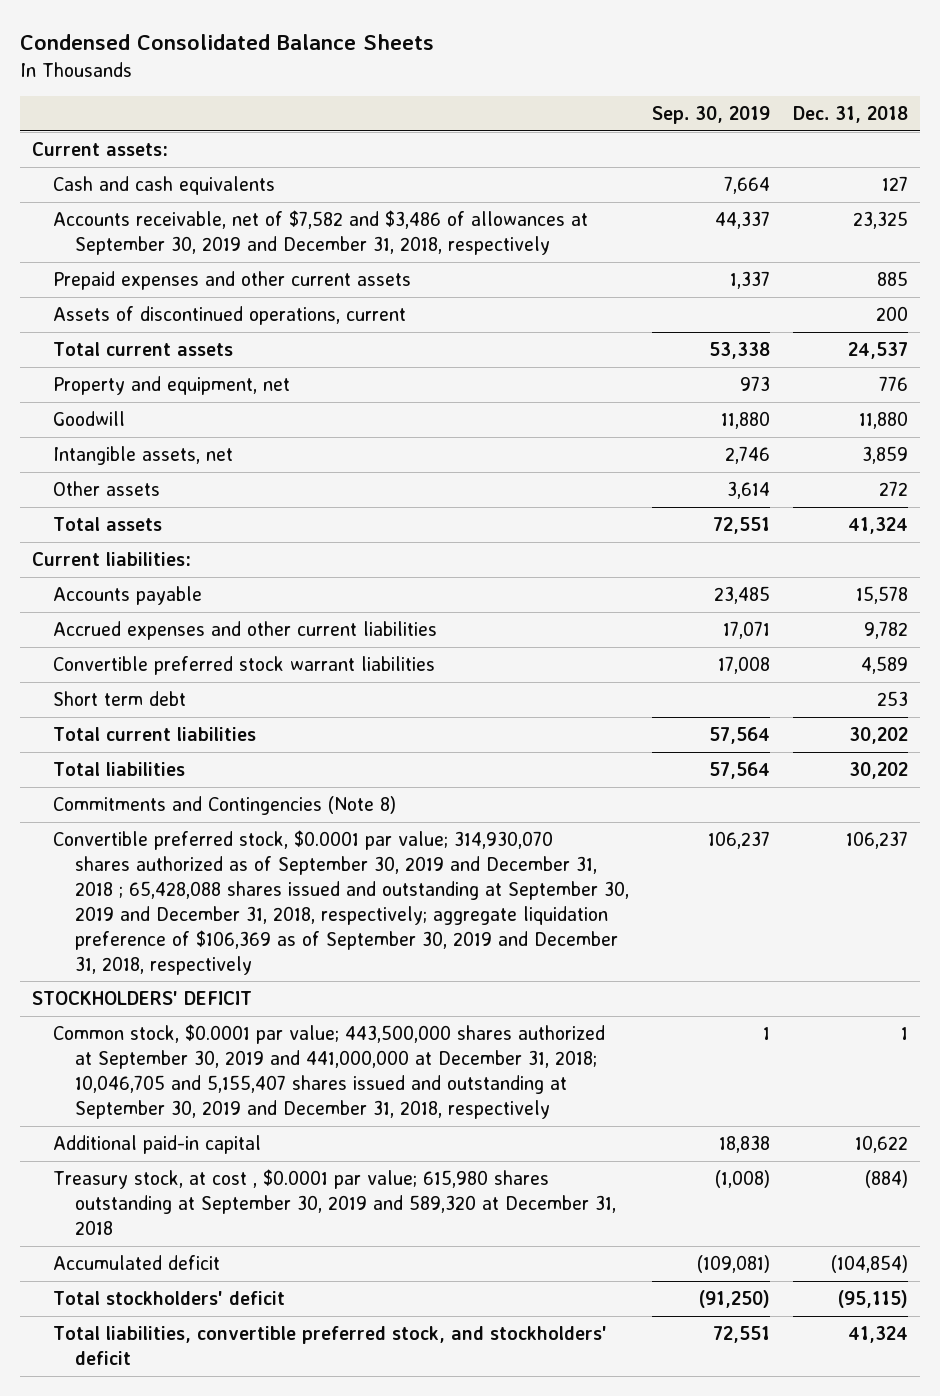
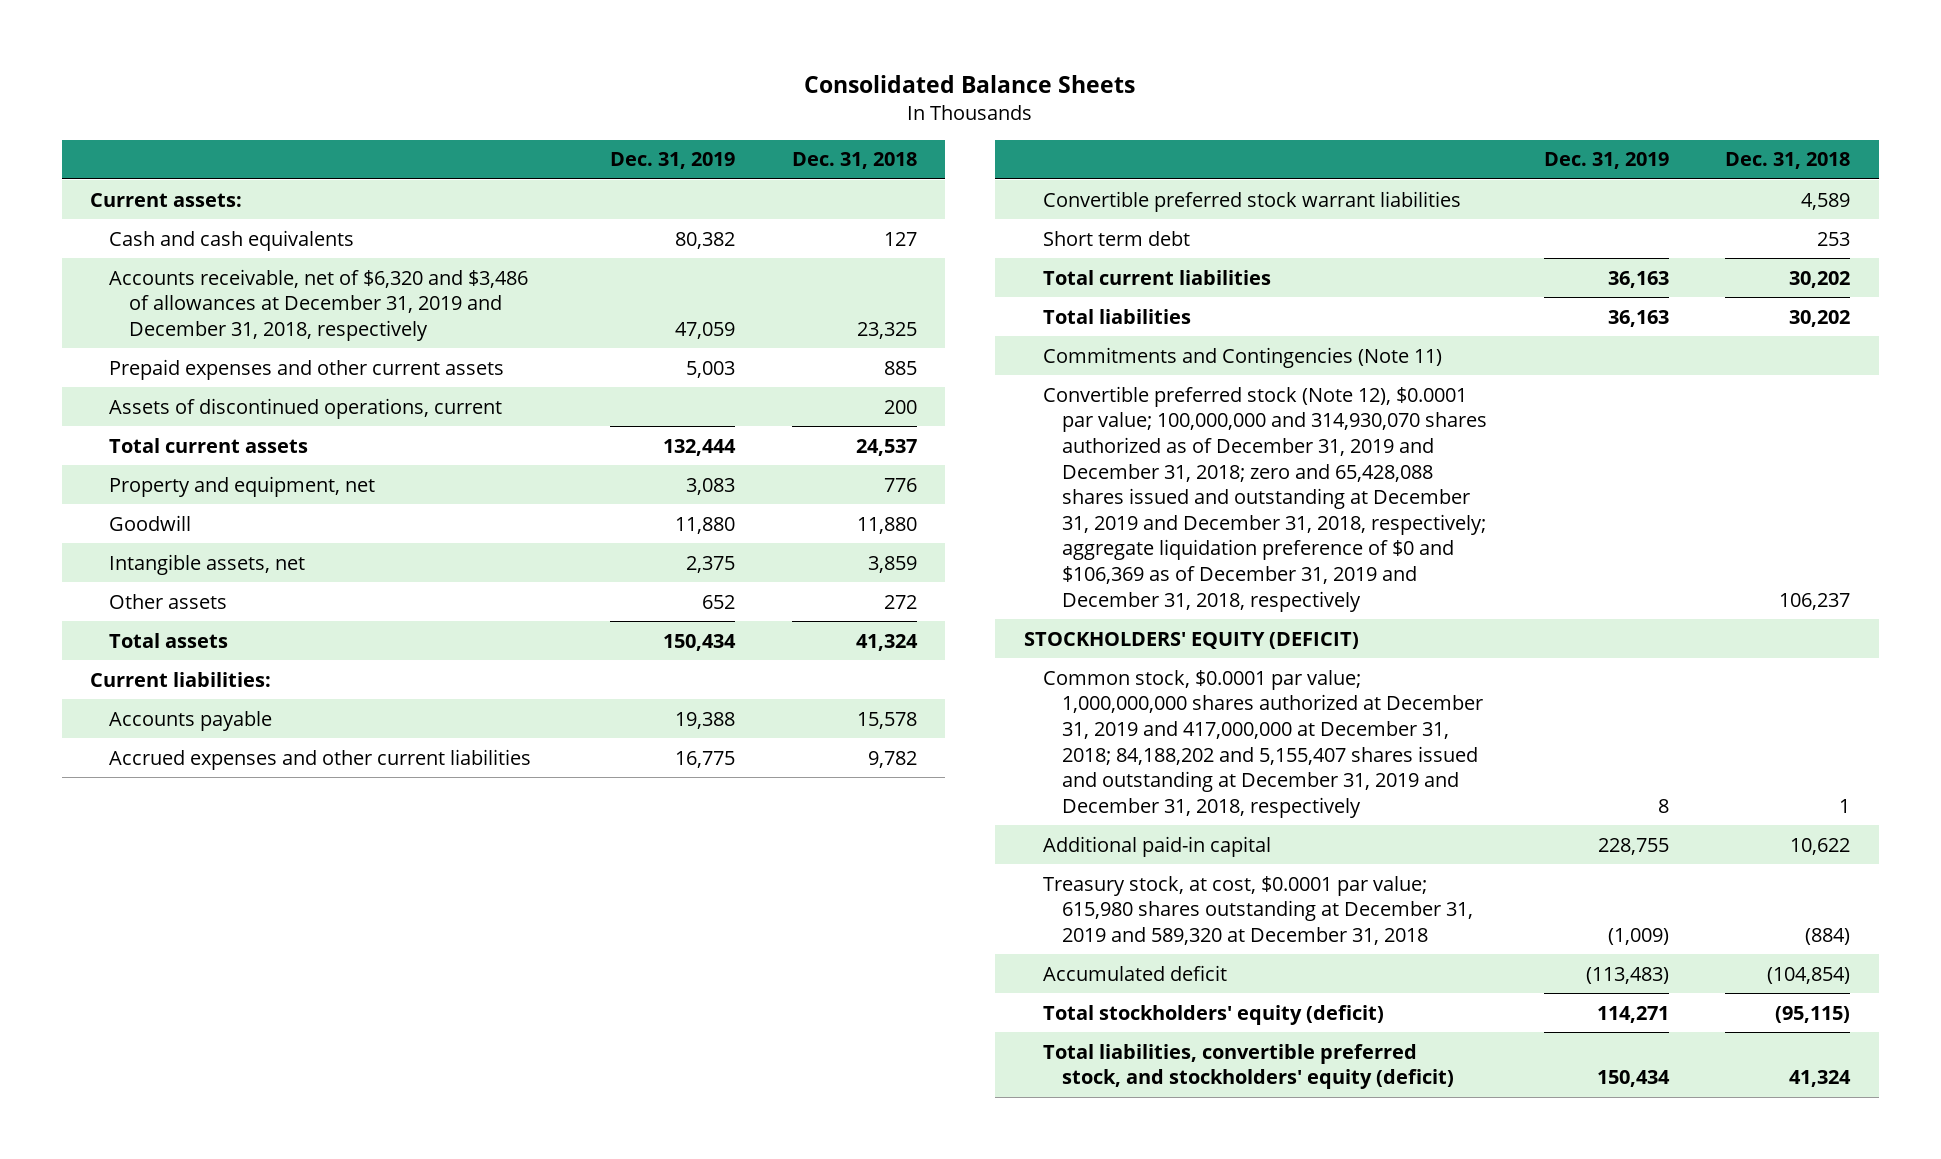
- Condensed Consolidated Balance Sheets
+ Consolidated Balance Sheets
- | Sep. 30, 2019 | Dec. 31, 2018
+ | Dec. 31, 2019 | Dec. 31, 2018
- Accounts receivable, net of $7,582 and $3,486 of allowances at September 30, 2019 and December 31, 2018, respectively | 44,337 | 23,325
+ Accounts receivable, net of $6,320 and $3,486 of allowances at December 31, 2019 and December 31, 2018, respectively | 47,059 | 23,325
- Commitments and Contingencies (Note 8)
- Convertible preferred stock, $0.0001 par value; 314,930,070 shares authorized as of September 30, 2019 and December 31, 2018 ; 65,428,088 shares issued and outstanding at September 30, 2019 and December 31, 2018, respectively; aggregate liquidation preference of $106,369 as of September 30, 2019 and December 31, 2018, respectively | 106,237 | 106,237
- STOCKHOLDERS' DEFICIT
- Common stock, $0.0001 par value; 443,500,000 shares authorized at September 30, 2019 and 441,000,000 at December 31, 2018; 10,046,705 and 5,155,407 shares issued and outstanding at September 30, 2019 and December 31, 2018, respectively | 1 | 1
+ Commitments and Contingencies (Note 11)
+ Convertible preferred stock (Note 12), $0.0001 par value; 100,000,000 and 314,930,070 shares authorized as of December 31, 2019 and December 31, 2018; zero and 65,428,088 shares issued and outstanding at December 31, 2019 and December 31, 2018, respectively; aggregate liquidation preference of $0 and $106,369 as of December 31, 2019 and December 31, 2018, respectively | | 106,237
+ STOCKHOLDERS' EQUITY (DEFICIT)
+ Common stock, $0.0001 par value; 1,000,000,000 shares authorized at December 31, 2019 and 417,000,000 at December 31, 2018; 84,188,202 and 5,155,407 shares issued and outstanding at December 31, 2019 and December 31, 2018, respectively | 8 | 1
- Treasury stock, at cost , $0.0001 par value; 615,980 shares outstanding at September 30, 2019 and 589,320 at December 31, 2018 | (1,008) | (884)
+ Treasury stock, at cost, $0.0001 par value; 615,980 shares outstanding at December 31, 2019 and 589,320 at December 31, 2018 | (1,009) | (884)
- Total stockholders' deficit | (91,250) | (95,115)
- Total liabilities, convertible preferred stock, and stockholders' deficit | 72,551 | 41,324
+ Total stockholders' equity (deficit) | 114,271 | (95,115)
+ Total liabilities, convertible preferred stock, and stockholders' equity (deficit) | 150,434 | 41,324

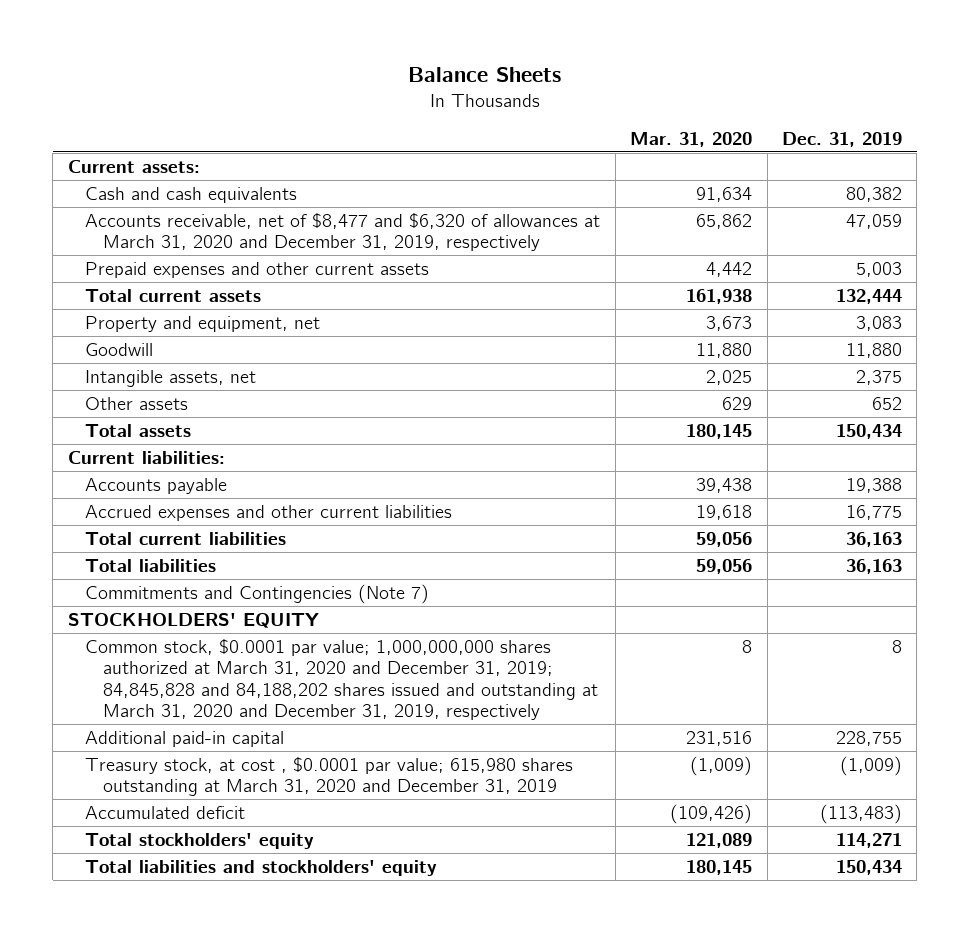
- Consolidated Balance Sheets
+ Balance Sheets
- | Dec. 31, 2019 | Dec. 31, 2018
+ | Mar. 31, 2020 | Dec. 31, 2019
- Accounts receivable, net of $6,320 and $3,486 of allowances at December 31, 2019 and December 31, 2018, respectively | 47,059 | 23,325
+ Accounts receivable, net of $8,477 and $6,320 of allowances at March 31, 2020 and December 31, 2019, respectively | 65,862 | 47,059
- Assets of discontinued operations, current | | 200
- Convertible preferred stock warrant liabilities | | 4,589
- Short term debt | | 253
- Commitments and Contingencies (Note 11)
- Convertible preferred stock (Note 12), $0.0001 par value; 100,000,000 and 314,930,070 shares authorized as of December 31, 2019 and December 31, 2018; zero and 65,428,088 shares issued and outstanding at December 31, 2019 and December 31, 2018, respectively; aggregate liquidation preference of $0 and $106,369 as of December 31, 2019 and December 31, 2018, respectively | | 106,237
- STOCKHOLDERS' EQUITY (DEFICIT)
- Common stock, $0.0001 par value; 1,000,000,000 shares authorized at December 31, 2019 and 417,000,000 at December 31, 2018; 84,188,202 and 5,155,407 shares issued and outstanding at December 31, 2019 and December 31, 2018, respectively | 8 | 1
+ Commitments and Contingencies (Note 7)
+ STOCKHOLDERS' EQUITY
+ Common stock, $0.0001 par value; 1,000,000,000 shares authorized at March 31, 2020 and December 31, 2019; 84,845,828 and 84,188,202 shares issued and outstanding at March 31, 2020 and December 31, 2019, respectively | 8 | 8
- Treasury stock, at cost, $0.0001 par value; 615,980 shares outstanding at December 31, 2019 and 589,320 at December 31, 2018 | (1,009) | (884)
+ Treasury stock, at cost , $0.0001 par value; 615,980 shares outstanding at March 31, 2020 and December 31, 2019 | (1,009) | (1,009)
- Total stockholders' equity (deficit) | 114,271 | (95,115)
- Total liabilities, convertible preferred stock, and stockholders' equity (deficit) | 150,434 | 41,324
+ Total stockholders' equity | 121,089 | 114,271
+ Total liabilities and stockholders' equity | 180,145 | 150,434

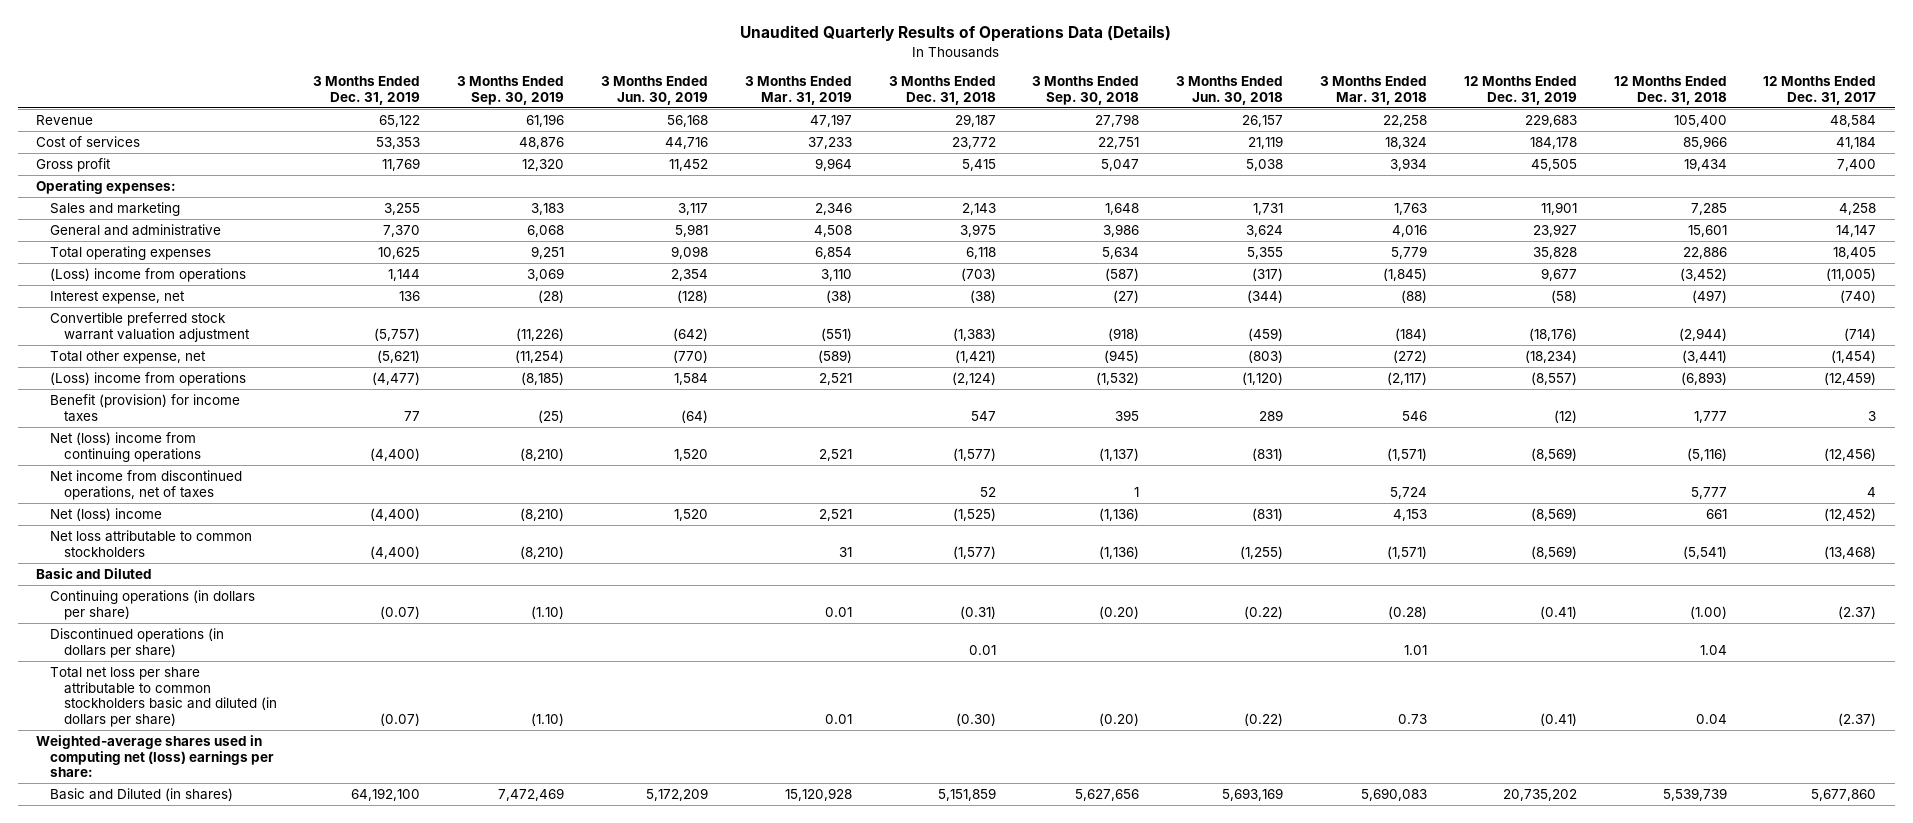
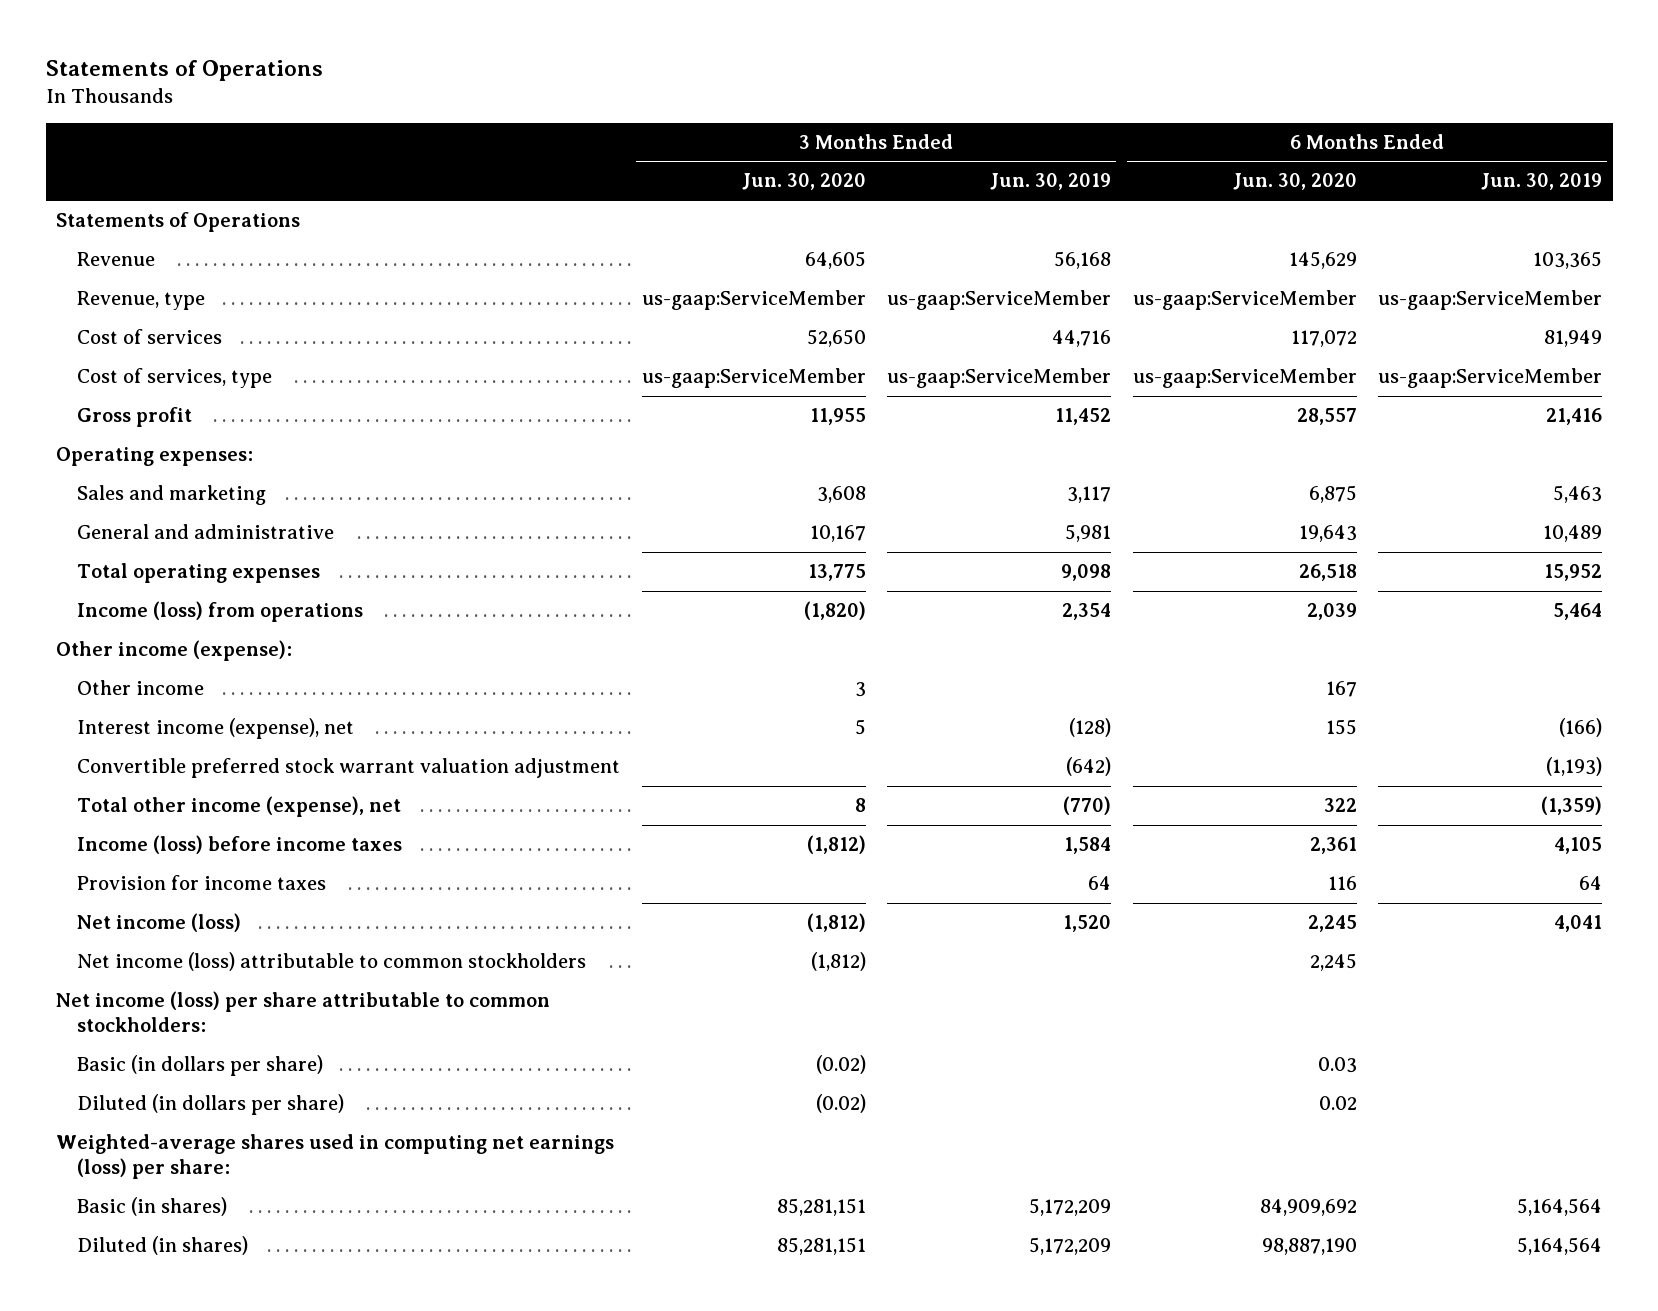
- Unaudited Quarterly Results of Operations Data (Details)
+ Statements of Operations
- | 3 Months Ended Dec. 31, 2019 | 3 Months Ended Sep. 30, 2019 | 3 Months Ended Jun. 30, 2019 | 3 Months Ended Mar. 31, 2019 | 3 Months Ended Dec. 31, 2018 | 3 Months Ended Sep. 30, 2018 | 3 Months Ended Jun. 30, 2018 | 3 Months Ended Mar. 31, 2018 | 12 Months Ended Dec. 31, 2019 | 12 Months Ended Dec. 31, 2018 | 12 Months Ended Dec. 31, 2017
+ | 3 Months Ended Jun. 30, 2020 | 3 Months Ended Jun. 30, 2019 | 6 Months Ended Jun. 30, 2020 | 6 Months Ended Jun. 30, 2019
+ Statements of Operations
+ Revenue, type | us-gaap:ServiceMember | us-gaap:ServiceMember | us-gaap:ServiceMember | us-gaap:ServiceMember
+ Cost of services, type | us-gaap:ServiceMember | us-gaap:ServiceMember | us-gaap:ServiceMember | us-gaap:ServiceMember
- (Loss) income from operations | 1,144 | 3,069 | 2,354 | 3,110 | (703) | (587) | (317) | (1,845) | 9,677 | (3,452) | (11,005)
- Interest expense, net | 136 | (28) | (128) | (38) | (38) | (27) | (344) | (88) | (58) | (497) | (740)
+ Income (loss) from operations | (1,820) | 2,354 | 2,039 | 5,464
+ Other income (expense):
+ Other income | 3 | | 167 |
+ Interest income (expense), net | 5 | (128) | 155 | (166)
- Total other expense, net | (5,621) | (11,254) | (770) | (589) | (1,421) | (945) | (803) | (272) | (18,234) | (3,441) | (1,454)
- (Loss) income from operations | (4,477) | (8,185) | 1,584 | 2,521 | (2,124) | (1,532) | (1,120) | (2,117) | (8,557) | (6,893) | (12,459)
- Benefit (provision) for income taxes | 77 | (25) | (64) | | 547 | 395 | 289 | 546 | (12) | 1,777 | 3
- Net (loss) income from continuing operations | (4,400) | (8,210) | 1,520 | 2,521 | (1,577) | (1,137) | (831) | (1,571) | (8,569) | (5,116) | (12,456)
- Net income from discontinued operations, net of taxes | | | | | 52 | 1 | | 5,724 | | 5,777 | 4
- Net (loss) income | (4,400) | (8,210) | 1,520 | 2,521 | (1,525) | (1,136) | (831) | 4,153 | (8,569) | 661 | (12,452)
- Net loss attributable to common stockholders | (4,400) | (8,210) | | 31 | (1,577) | (1,136) | (1,255) | (1,571) | (8,569) | (5,541) | (13,468)
- Basic and Diluted
- Continuing operations (in dollars per share) | (0.07) | (1.10) | | 0.01 | (0.31) | (0.20) | (0.22) | (0.28) | (0.41) | (1.00) | (2.37)
- Discontinued operations (in dollars per share) | | | | | 0.01 | | | 1.01 | | 1.04 |
- Total net loss per share attributable to common stockholders basic and diluted (in dollars per share) | (0.07) | (1.10) | | 0.01 | (0.30) | (0.20) | (0.22) | 0.73 | (0.41) | 0.04 | (2.37)
- Weighted-average shares used in computing net (loss) earnings per share:
- Basic and Diluted (in shares) | 64,192,100 | 7,472,469 | 5,172,209 | 15,120,928 | 5,151,859 | 5,627,656 | 5,693,169 | 5,690,083 | 20,735,202 | 5,539,739 | 5,677,860
+ Total other income (expense), net | 8 | (770) | 322 | (1,359)
+ Income (loss) before income taxes | (1,812) | 1,584 | 2,361 | 4,105
+ Provision for income taxes | | 64 | 116 | 64
+ Net income (loss) | (1,812) | 1,520 | 2,245 | 4,041
+ Net income (loss) attributable to common stockholders | (1,812) | | 2,245 |
+ Net income (loss) per share attributable to common stockholders:
+ Basic (in dollars per share) | (0.02) | | 0.03 |
+ Diluted (in dollars per share) | (0.02) | | 0.02 |
+ Weighted-average shares used in computing net earnings (loss) per share:
+ Basic (in shares) | 85,281,151 | 5,172,209 | 84,909,692 | 5,164,564
+ Diluted (in shares) | 85,281,151 | 5,172,209 | 98,887,190 | 5,164,564

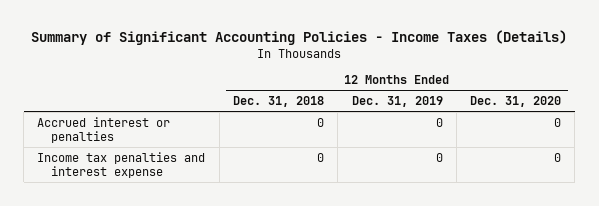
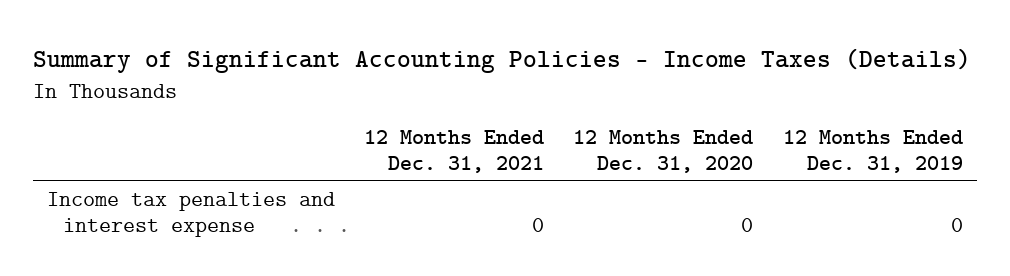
- | 12 Months Ended Dec. 31, 2018 | 12 Months Ended Dec. 31, 2019 | 12 Months Ended Dec. 31, 2020
+ | 12 Months Ended Dec. 31, 2021 | 12 Months Ended Dec. 31, 2020 | 12 Months Ended Dec. 31, 2019
- Accrued interest or penalties | 0 | 0 | 0

